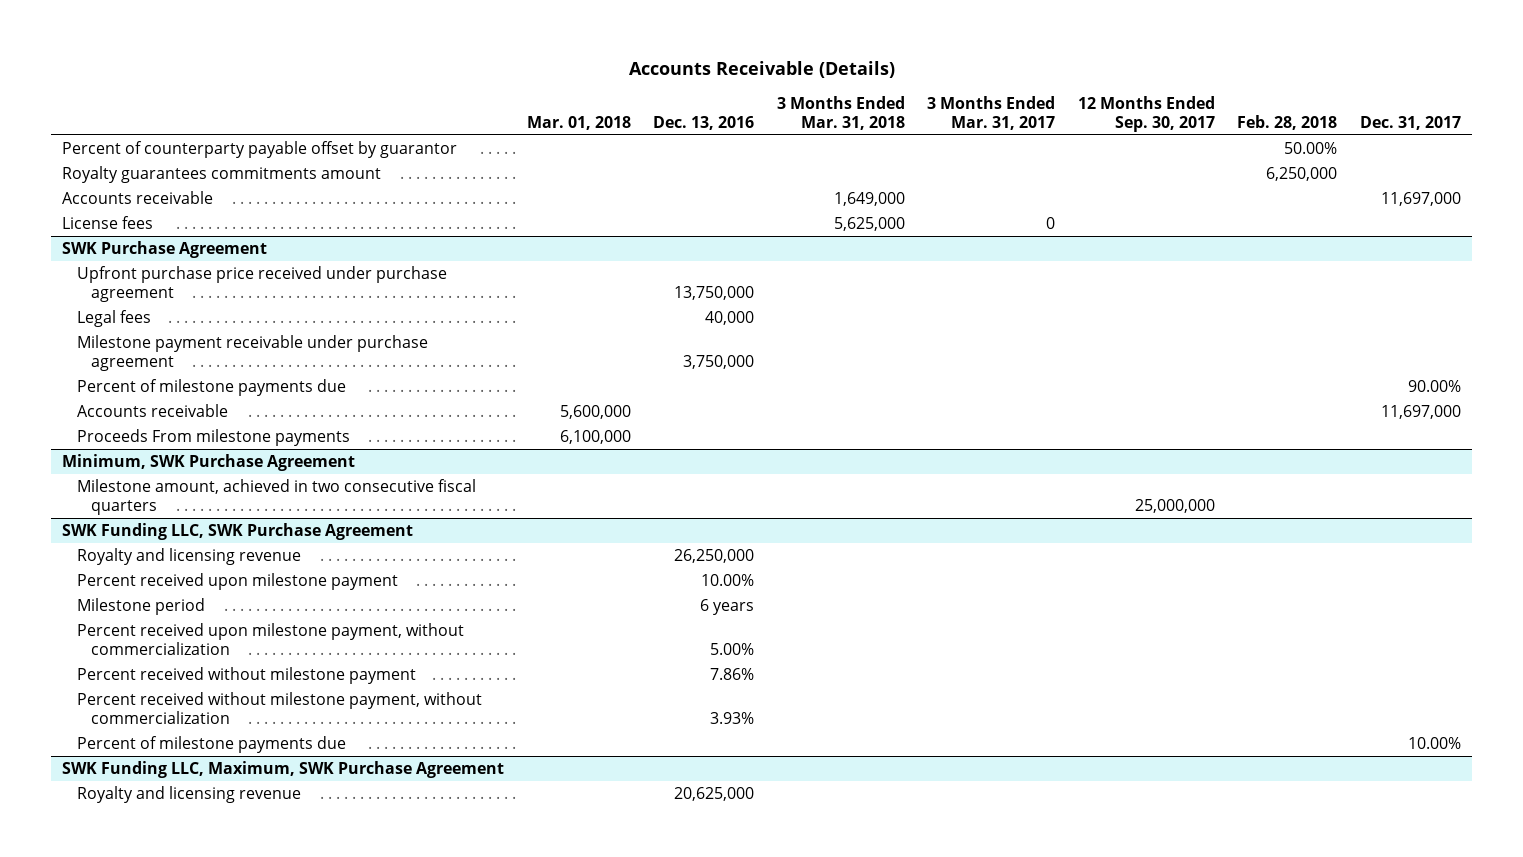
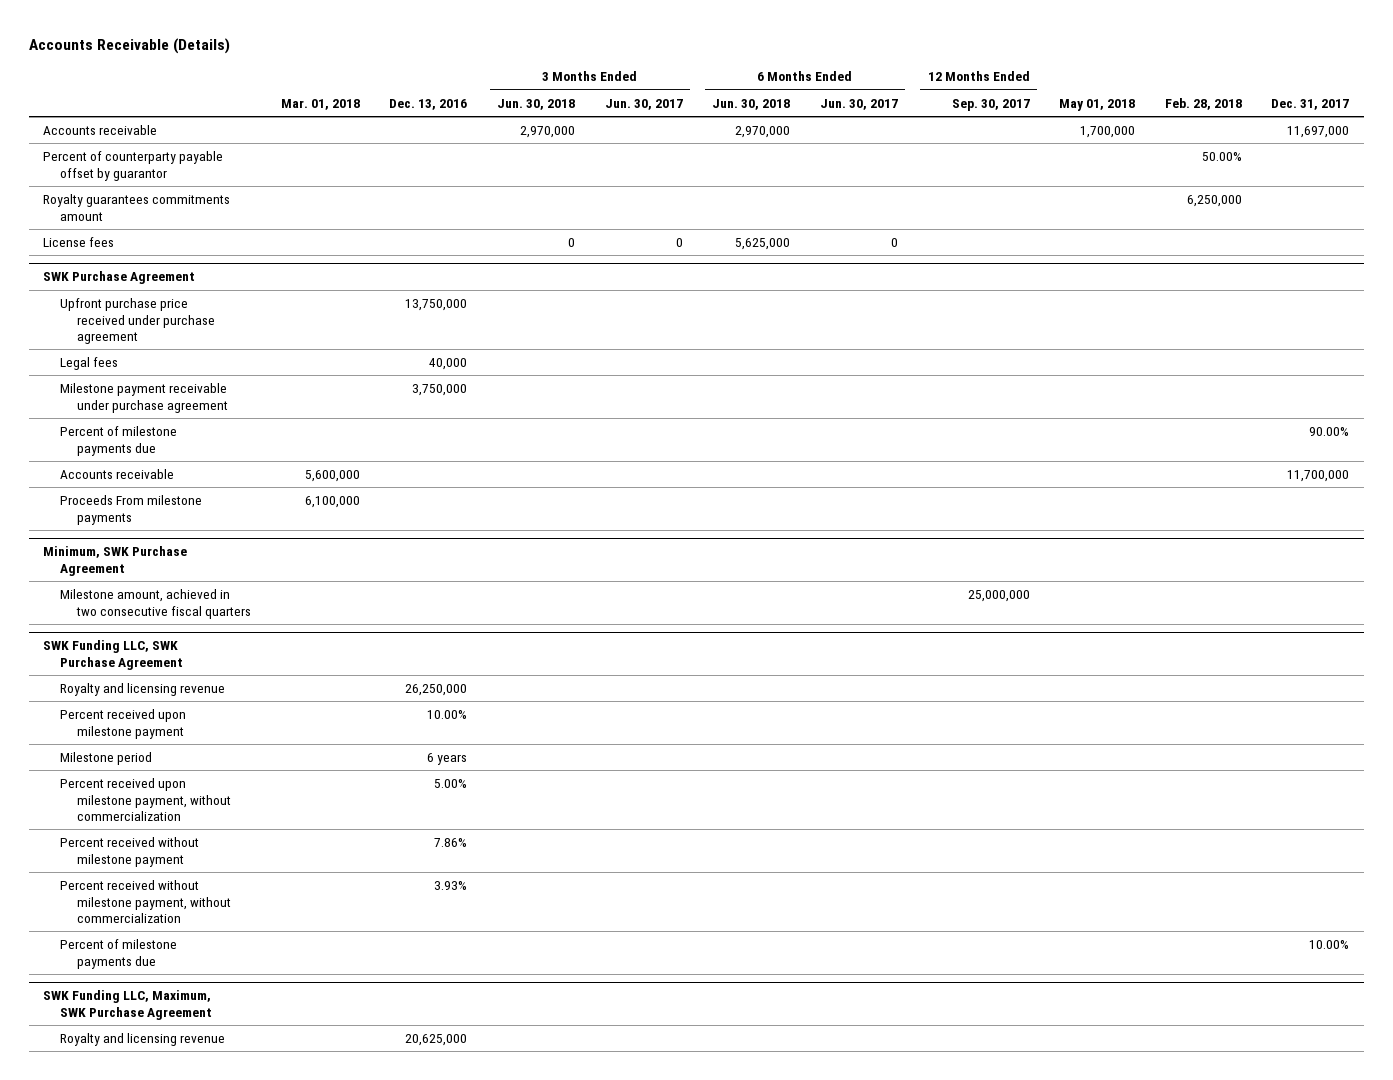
- | Mar. 01, 2018 | Dec. 13, 2016 | 3 Months Ended Mar. 31, 2018 | 3 Months Ended Mar. 31, 2017 | 12 Months Ended Sep. 30, 2017 | Feb. 28, 2018 | Dec. 31, 2017
+ | Mar. 01, 2018 | Dec. 13, 2016 | 3 Months Ended Jun. 30, 2018 | 3 Months Ended Jun. 30, 2017 | 6 Months Ended Jun. 30, 2018 | 6 Months Ended Jun. 30, 2017 | 12 Months Ended Sep. 30, 2017 | May 01, 2018 | Feb. 28, 2018 | Dec. 31, 2017
moved up: Accounts receivable | | | 2,970,000 | | 2,970,000 | | | 1,700,000 | | 11,697,000
@ SWK Purchase Agreement
- Accounts receivable | 5,600,000 | | | | | | 11,697,000
+ Accounts receivable | 5,600,000 | | | | | | | | | 11,700,000

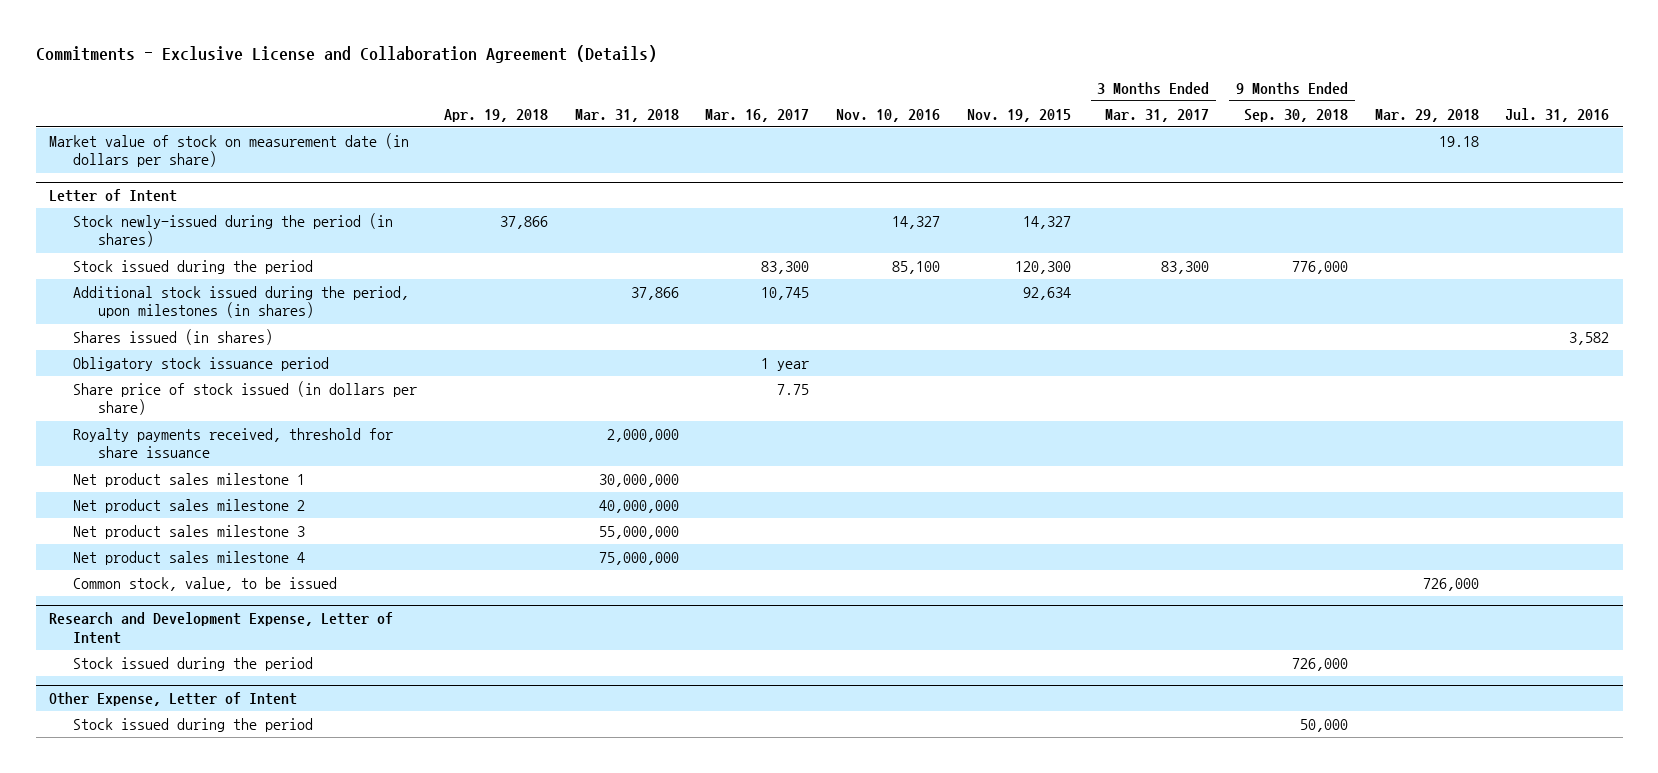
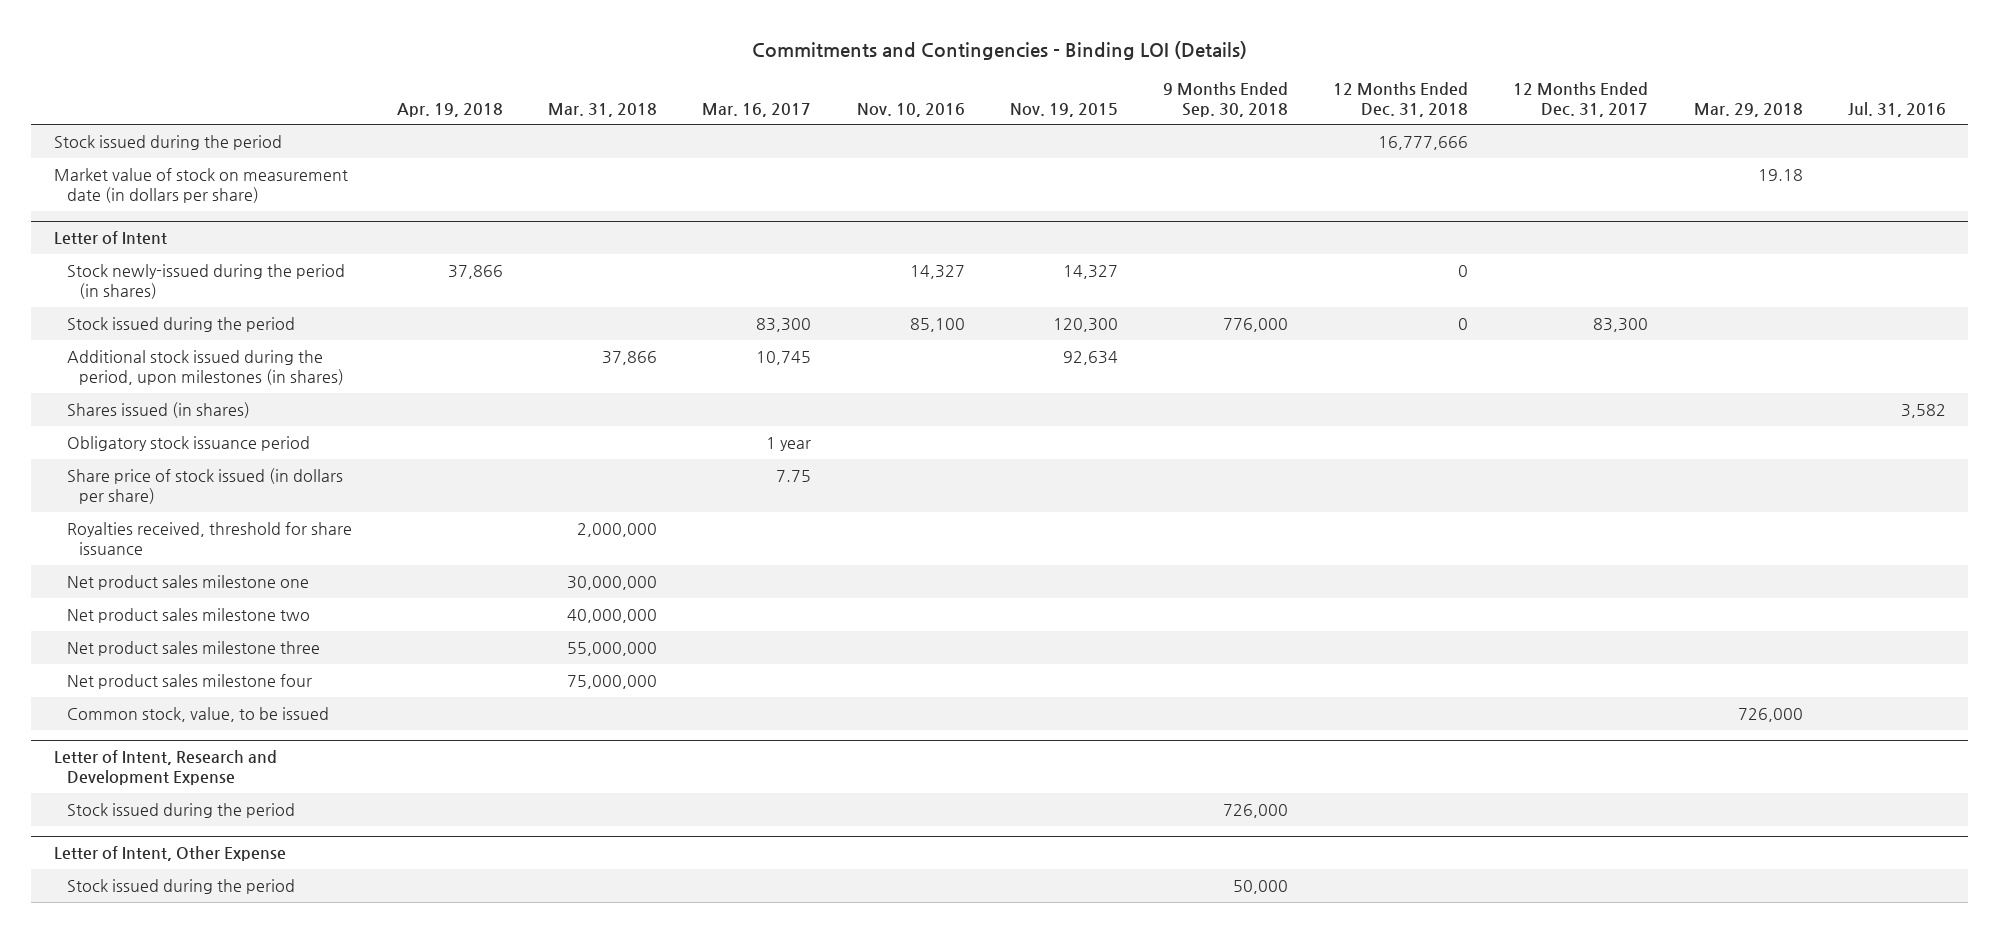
- Commitments - Exclusive License and Collaboration Agreement (Details)
+ Commitments and Contingencies - Binding LOI (Details)
- | Apr. 19, 2018 | Mar. 31, 2018 | Mar. 16, 2017 | Nov. 10, 2016 | Nov. 19, 2015 | 3 Months Ended Mar. 31, 2017 | 9 Months Ended Sep. 30, 2018 | Mar. 29, 2018 | Jul. 31, 2016
+ | Apr. 19, 2018 | Mar. 31, 2018 | Mar. 16, 2017 | Nov. 10, 2016 | Nov. 19, 2015 | 9 Months Ended Sep. 30, 2018 | 12 Months Ended Dec. 31, 2018 | 12 Months Ended Dec. 31, 2017 | Mar. 29, 2018 | Jul. 31, 2016
+ Stock issued during the period | | | | | | | 16,777,666 | | |
@ Letter of Intent
- Royalty payments received, threshold for share issuance | | 2,000,000 | | | | | | |
- Net product sales milestone 1 | | 30,000,000 | | | | | | |
- Net product sales milestone 2 | | 40,000,000 | | | | | | |
- Net product sales milestone 3 | | 55,000,000 | | | | | | |
- Net product sales milestone 4 | | 75,000,000 | | | | | | |
+ Royalties received, threshold for share issuance | | 2,000,000 | | | | | | | |
+ Net product sales milestone one | | 30,000,000 | | | | | | | |
+ Net product sales milestone two | | 40,000,000 | | | | | | | |
+ Net product sales milestone three | | 55,000,000 | | | | | | | |
+ Net product sales milestone four | | 75,000,000 | | | | | | | |
- Research and Development Expense, Letter of Intent
+ Letter of Intent, Research and Development Expense
- Other Expense, Letter of Intent
+ Letter of Intent, Other Expense

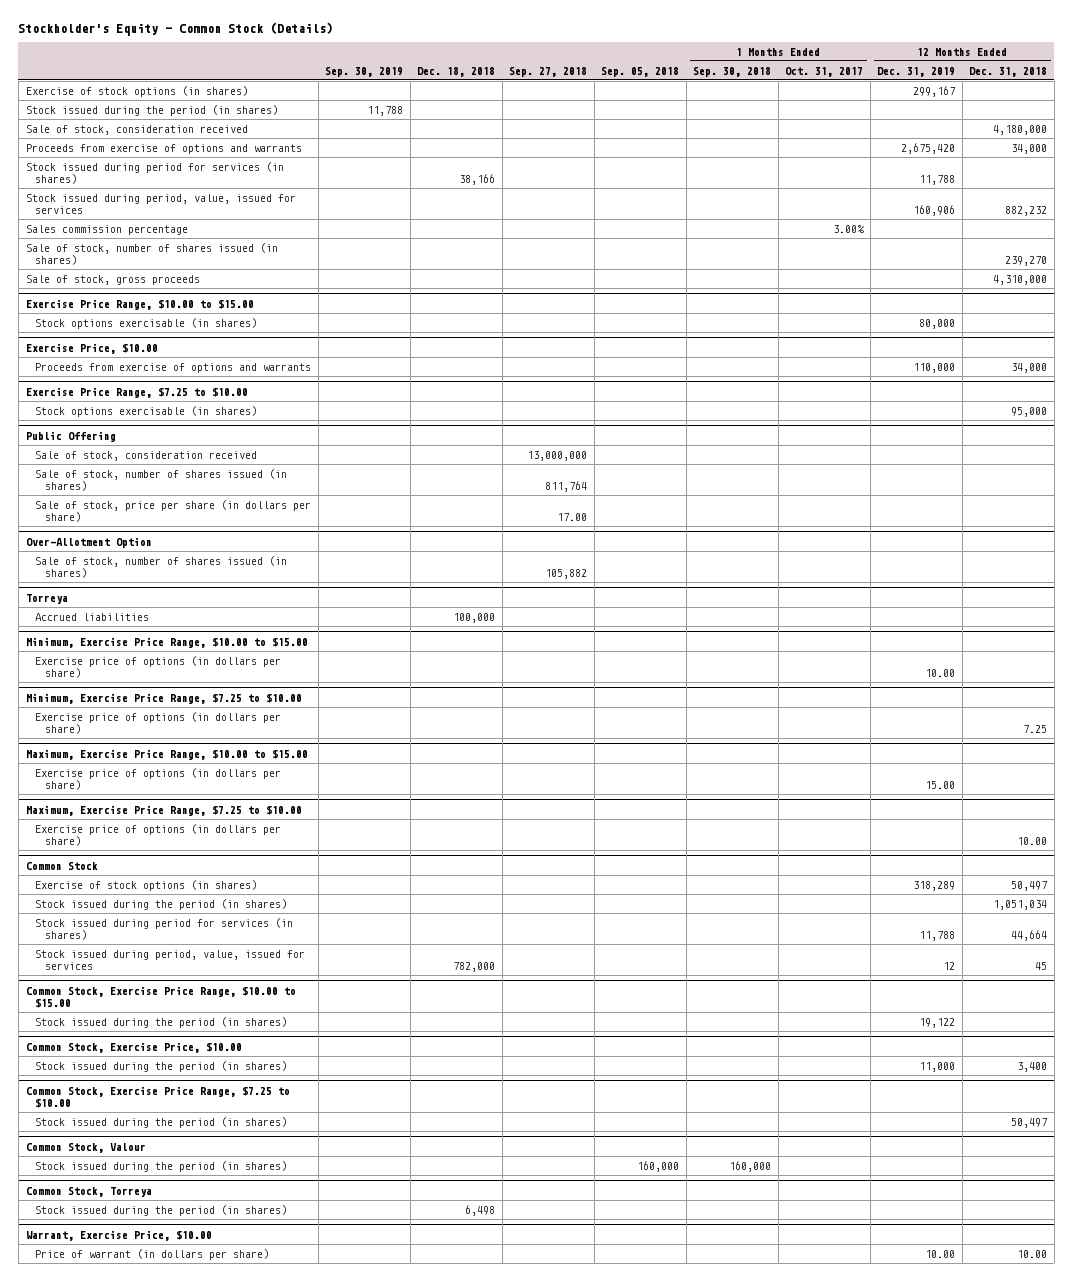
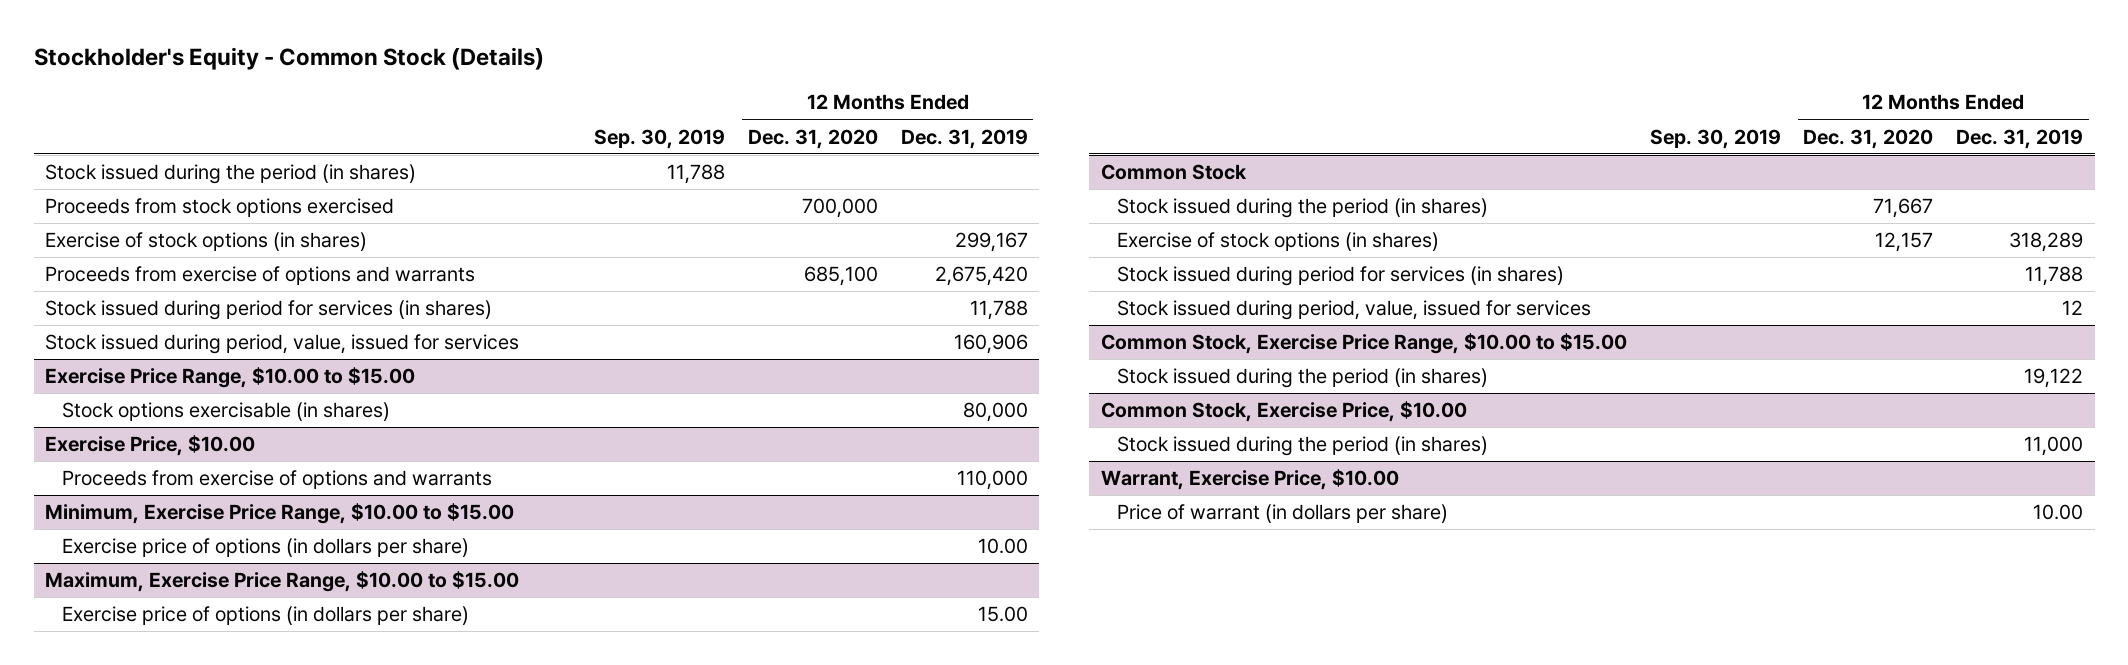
- | Sep. 30, 2019 | Dec. 18, 2018 | Sep. 27, 2018 | Sep. 05, 2018 | 1 Months Ended Sep. 30, 2018 | 1 Months Ended Oct. 31, 2017 | 12 Months Ended Dec. 31, 2019 | 12 Months Ended Dec. 31, 2018
+ | Sep. 30, 2019 | 12 Months Ended Dec. 31, 2020 | 12 Months Ended Dec. 31, 2019
- Sale of stock, consideration received | | | | | | | | 4,180,000
+ Proceeds from stock options exercised | | 700,000 |
moved down: Exercise of stock options (in shares) | | | 299,167
- Sales commission percentage | | | | | | 3.00% | |
- Sale of stock, number of shares issued (in shares) | | | | | | | | 239,270
- Sale of stock, gross proceeds | | | | | | | | 4,310,000
- Exercise Price Range, $7.25 to $10.00
- Stock options exercisable (in shares) | | | | | | | | 95,000
- Public Offering
- Sale of stock, consideration received | | | 13,000,000 | | | | |
- Sale of stock, number of shares issued (in shares) | | | 811,764 | | | | |
- Sale of stock, price per share (in dollars per share) | | | 17.00 | | | | |
- Over-Allotment Option
- Sale of stock, number of shares issued (in shares) | | | 105,882 | | | | |
- Torreya
- Accrued liabilities | | 100,000 | | | | | |
- Minimum, Exercise Price Range, $7.25 to $10.00
- Exercise price of options (in dollars per share) | | | | | | | | 7.25
- Maximum, Exercise Price Range, $7.25 to $10.00
- Exercise price of options (in dollars per share) | | | | | | | | 10.00
@ Common Stock
moved down: Exercise of stock options (in shares) | | 12,157 | 318,289
- Common Stock, Exercise Price Range, $7.25 to $10.00
- Stock issued during the period (in shares) | | | | | | | | 50,497
- Common Stock, Valour
- Stock issued during the period (in shares) | | | | 160,000 | 160,000 | | |
- Common Stock, Torreya
- Stock issued during the period (in shares) | | 6,498 | | | | | |

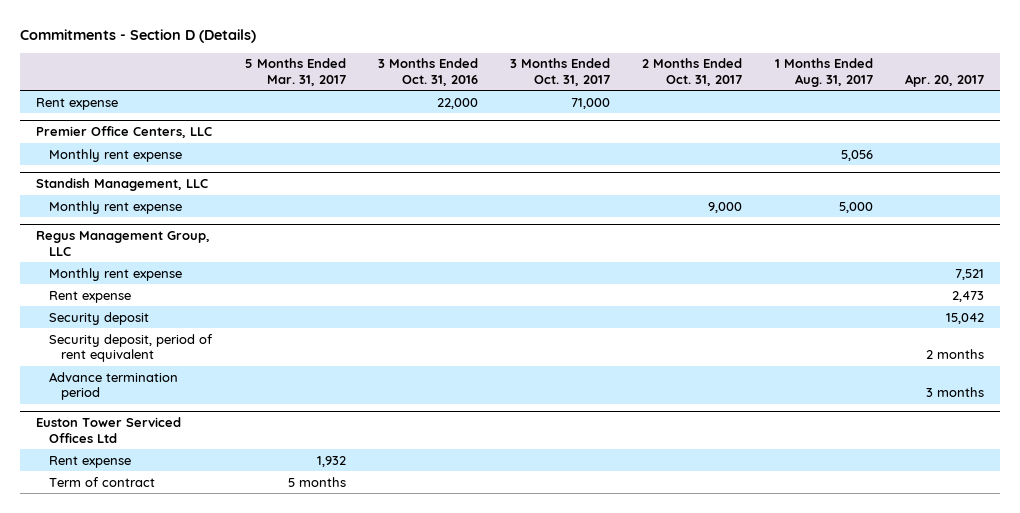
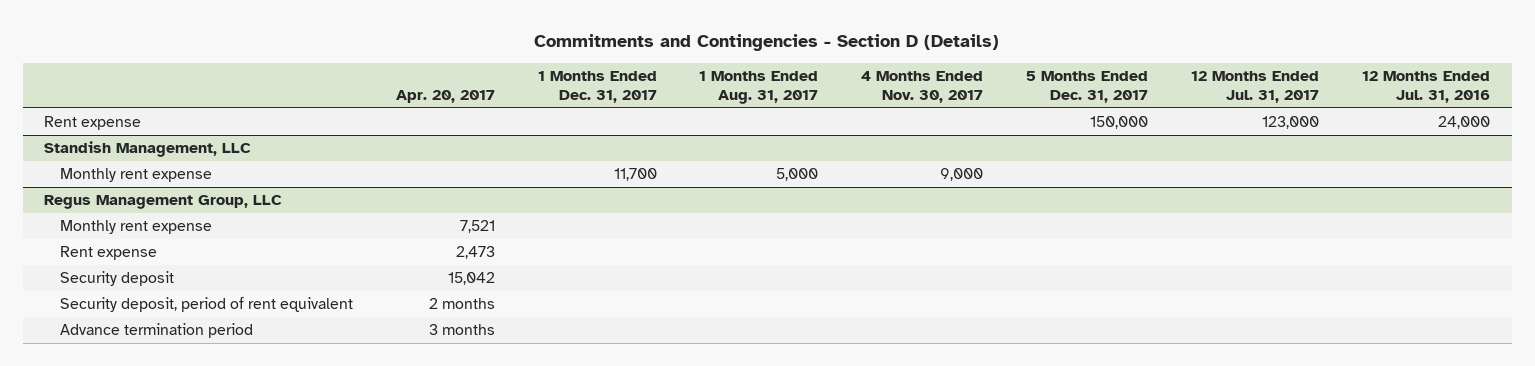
- Commitments - Section D (Details)
+ Commitments and Contingencies - Section D (Details)
- | 5 Months Ended Mar. 31, 2017 | 3 Months Ended Oct. 31, 2016 | 3 Months Ended Oct. 31, 2017 | 2 Months Ended Oct. 31, 2017 | 1 Months Ended Aug. 31, 2017 | Apr. 20, 2017
+ | Apr. 20, 2017 | 1 Months Ended Dec. 31, 2017 | 1 Months Ended Aug. 31, 2017 | 4 Months Ended Nov. 30, 2017 | 5 Months Ended Dec. 31, 2017 | 12 Months Ended Jul. 31, 2017 | 12 Months Ended Jul. 31, 2016
- Premier Office Centers, LLC
- Monthly rent expense | | | | | 5,056 |
- Euston Tower Serviced Offices Ltd
- Rent expense | 1,932 | | | | |
- Term of contract | 5 months | | | | |

